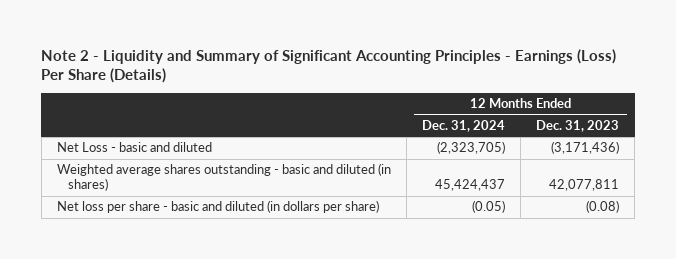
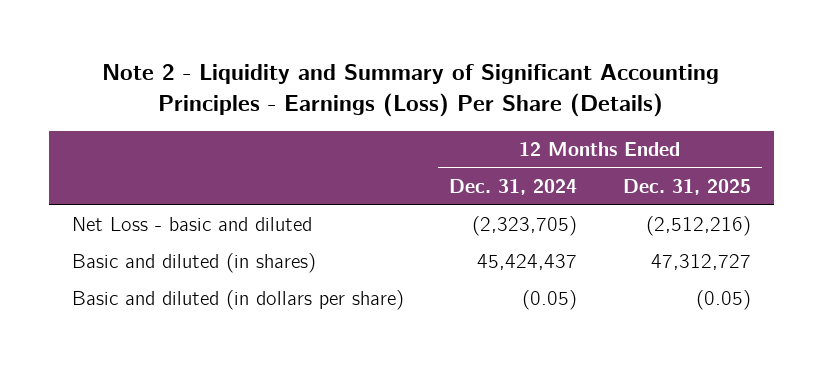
- | 12 Months Ended Dec. 31, 2024 | 12 Months Ended Dec. 31, 2023
+ | 12 Months Ended Dec. 31, 2024 | 12 Months Ended Dec. 31, 2025
- Weighted average shares outstanding - basic and diluted (in shares) | 45,424,437 | 42,077,811
- Net loss per share - basic and diluted (in dollars per share) | (0.05) | (0.08)
+ Basic and diluted (in shares) | 45,424,437 | 47,312,727
+ Basic and diluted (in dollars per share) | (0.05) | (0.05)

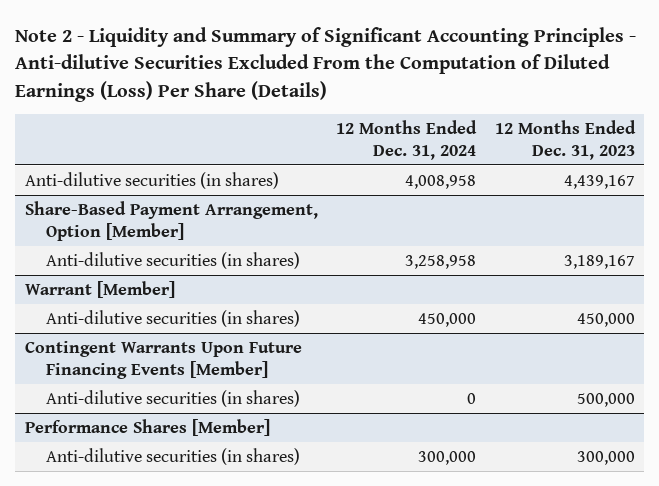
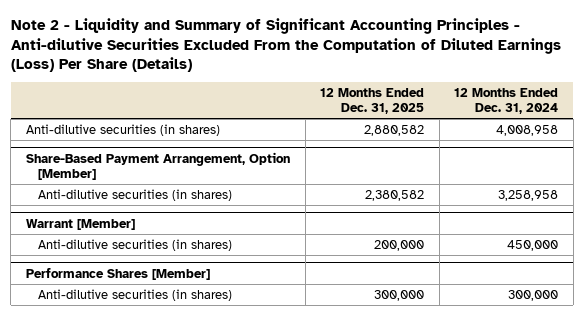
- | 12 Months Ended Dec. 31, 2024 | 12 Months Ended Dec. 31, 2023
+ | 12 Months Ended Dec. 31, 2025 | 12 Months Ended Dec. 31, 2024
- Contingent Warrants Upon Future Financing Events [Member]
- Anti-dilutive securities (in shares) | 0 | 500,000

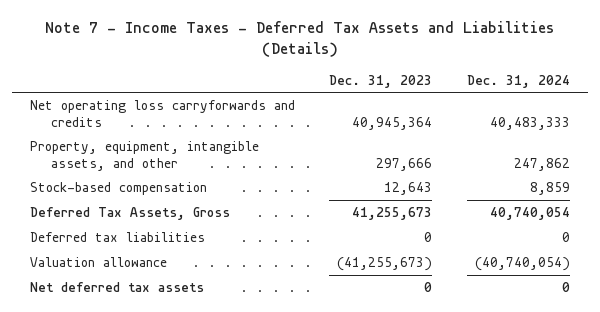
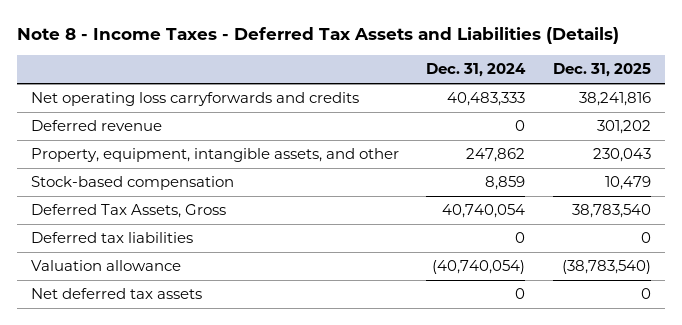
- Note 7 - Income Taxes - Deferred Tax Assets and Liabilities (Details)
+ Note 8 - Income Taxes - Deferred Tax Assets and Liabilities (Details)
- | Dec. 31, 2023 | Dec. 31, 2024
+ | Dec. 31, 2024 | Dec. 31, 2025
+ Deferred revenue | 0 | 301,202

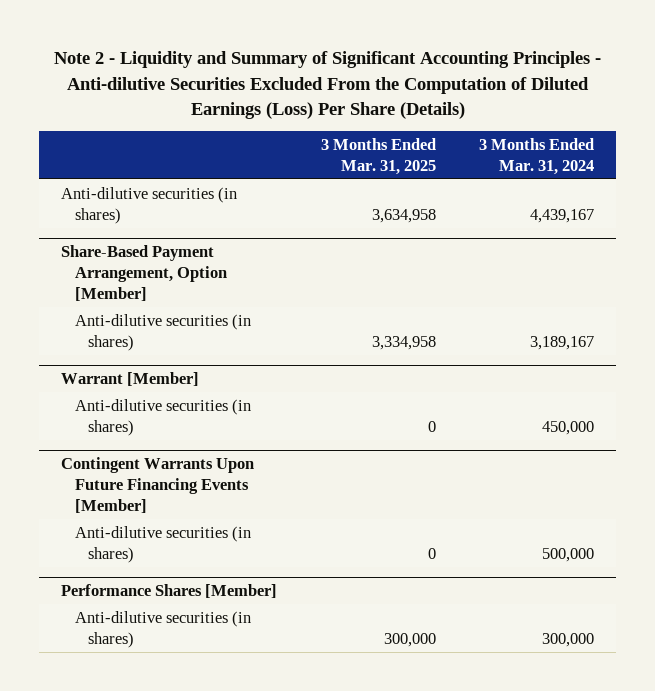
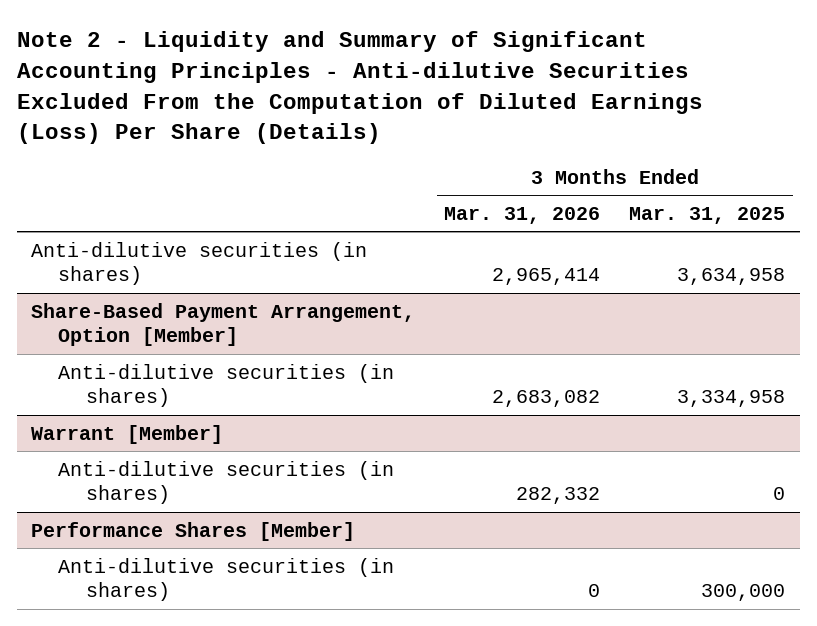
- | 3 Months Ended Mar. 31, 2025 | 3 Months Ended Mar. 31, 2024
+ | 3 Months Ended Mar. 31, 2026 | 3 Months Ended Mar. 31, 2025
- Contingent Warrants Upon Future Financing Events [Member]
- Anti-dilutive securities (in shares) | 0 | 500,000

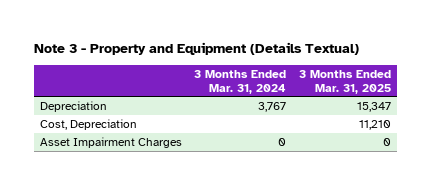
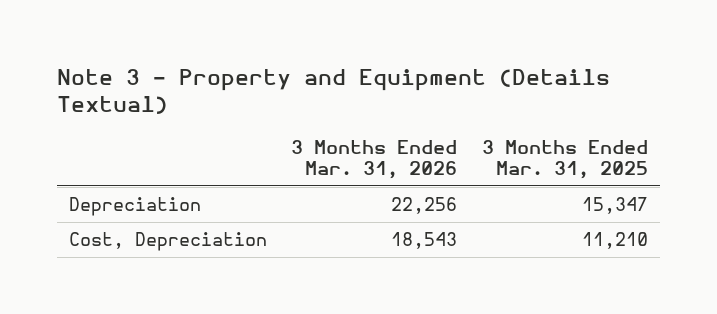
- | 3 Months Ended Mar. 31, 2024 | 3 Months Ended Mar. 31, 2025
+ | 3 Months Ended Mar. 31, 2026 | 3 Months Ended Mar. 31, 2025
- Asset Impairment Charges | 0 | 0

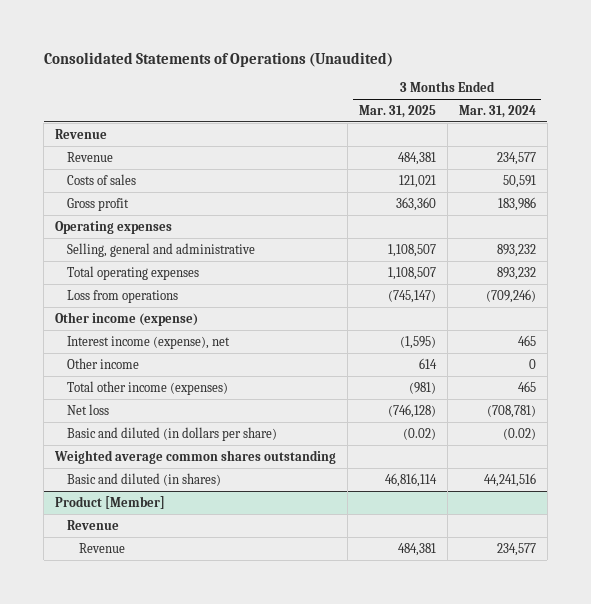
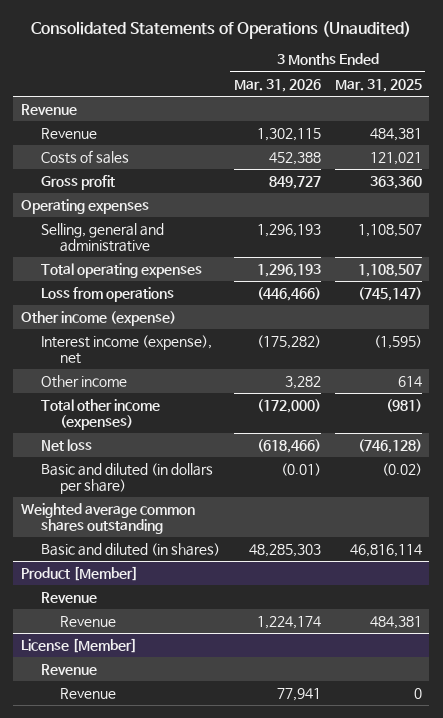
- | 3 Months Ended Mar. 31, 2025 | 3 Months Ended Mar. 31, 2024
+ | 3 Months Ended Mar. 31, 2026 | 3 Months Ended Mar. 31, 2025
+ License [Member]
+ Revenue
+ Revenue | 77,941 | 0

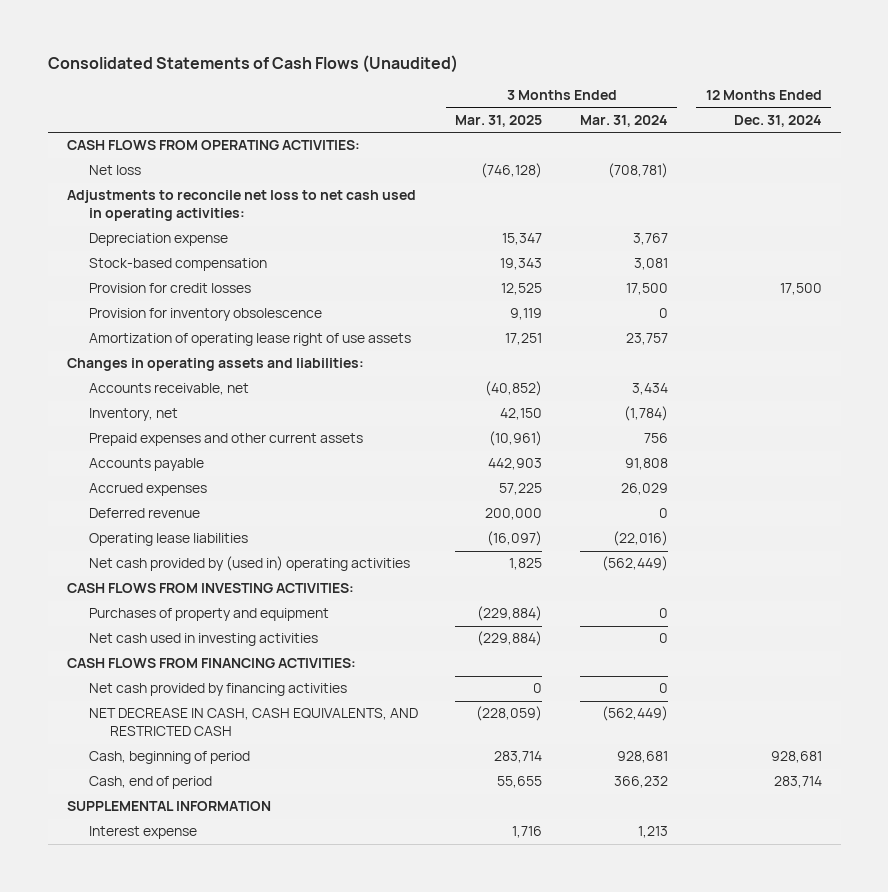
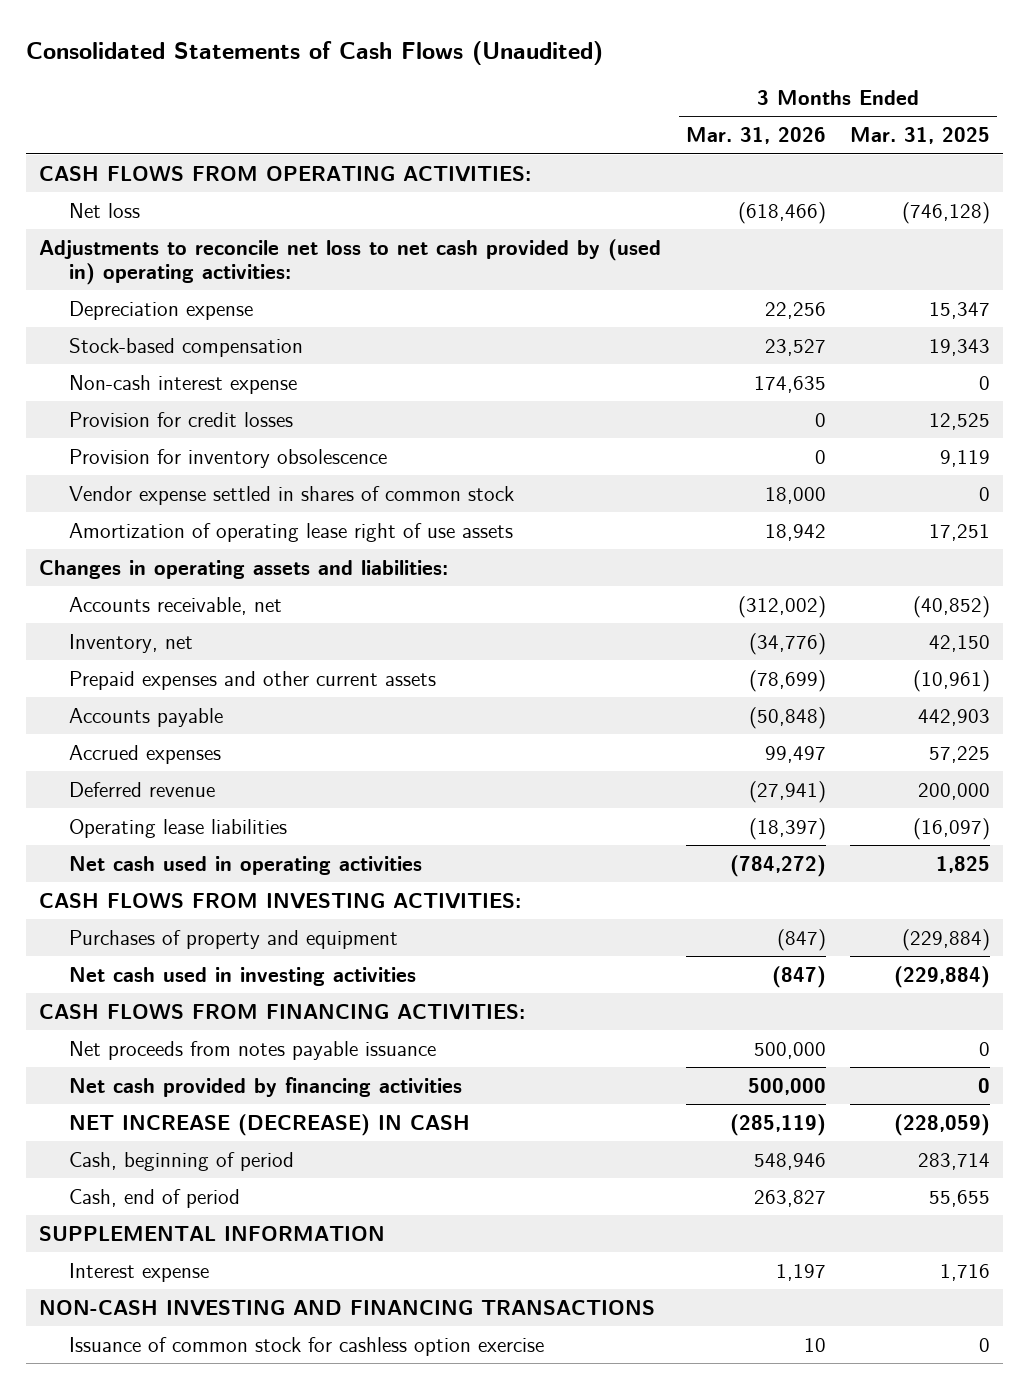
- | 3 Months Ended Mar. 31, 2025 | 3 Months Ended Mar. 31, 2024 | 12 Months Ended Dec. 31, 2024
+ | 3 Months Ended Mar. 31, 2026 | 3 Months Ended Mar. 31, 2025
- Adjustments to reconcile net loss to net cash used in operating activities:
+ Adjustments to reconcile net loss to net cash provided by (used in) operating activities:
+ Non-cash interest expense | 174,635 | 0
+ Vendor expense settled in shares of common stock | 18,000 | 0
- Net cash provided by (used in) operating activities | 1,825 | (562,449) |
+ Net cash used in operating activities | (784,272) | 1,825
+ Net proceeds from notes payable issuance | 500,000 | 0
- NET DECREASE IN CASH, CASH EQUIVALENTS, AND RESTRICTED CASH | (228,059) | (562,449) |
+ NET INCREASE (DECREASE) IN CASH | (285,119) | (228,059)
+ NON-CASH INVESTING AND FINANCING TRANSACTIONS
+ Issuance of common stock for cashless option exercise | 10 | 0

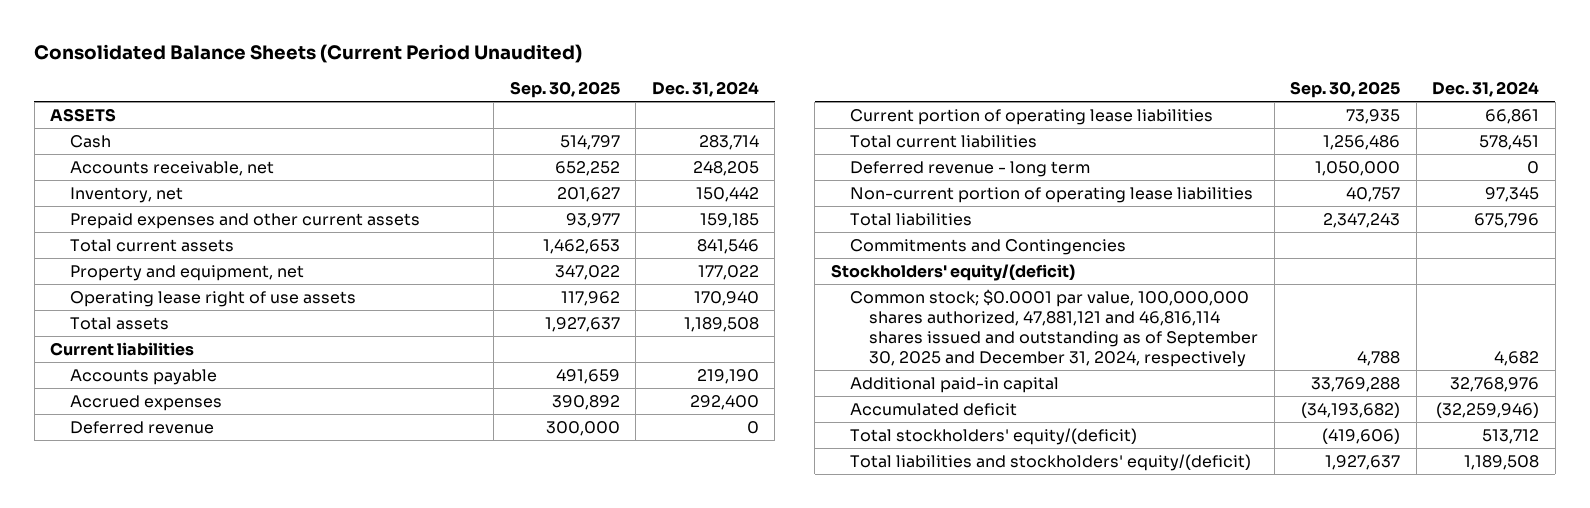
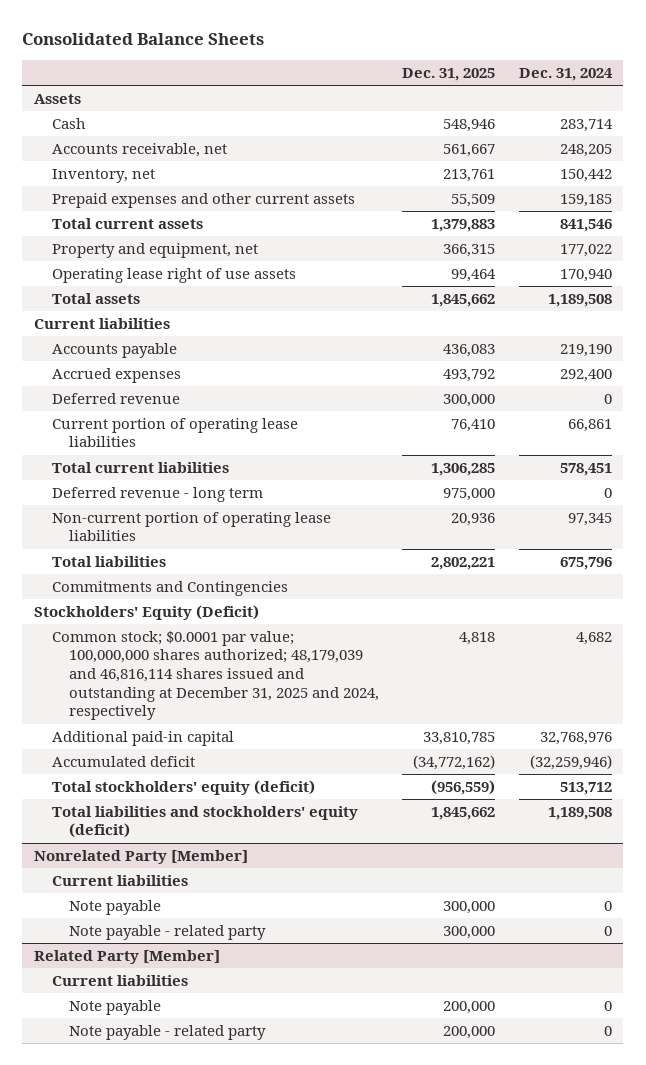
- Consolidated Balance Sheets (Current Period Unaudited)
+ Consolidated Balance Sheets
- | Sep. 30, 2025 | Dec. 31, 2024
+ | Dec. 31, 2025 | Dec. 31, 2024
- ASSETS
+ Assets
- Stockholders' equity/(deficit)
- Common stock; $0.0001 par value, 100,000,000 shares authorized, 47,881,121 and 46,816,114 shares issued and outstanding as of September 30, 2025 and December 31, 2024, respectively | 4,788 | 4,682
+ Stockholders' Equity (Deficit)
+ Common stock; $0.0001 par value; 100,000,000 shares authorized; 48,179,039 and 46,816,114 shares issued and outstanding at December 31, 2025 and 2024, respectively | 4,818 | 4,682
- Total stockholders' equity/(deficit) | (419,606) | 513,712
- Total liabilities and stockholders' equity/(deficit) | 1,927,637 | 1,189,508
+ Total stockholders' equity (deficit) | (956,559) | 513,712
+ Total liabilities and stockholders' equity (deficit) | 1,845,662 | 1,189,508
+ Nonrelated Party [Member]
+ Current liabilities
+ Note payable | 300,000 | 0
+ Note payable - related party | 300,000 | 0
+ Related Party [Member]
+ Current liabilities
+ Note payable | 200,000 | 0
+ Note payable - related party | 200,000 | 0

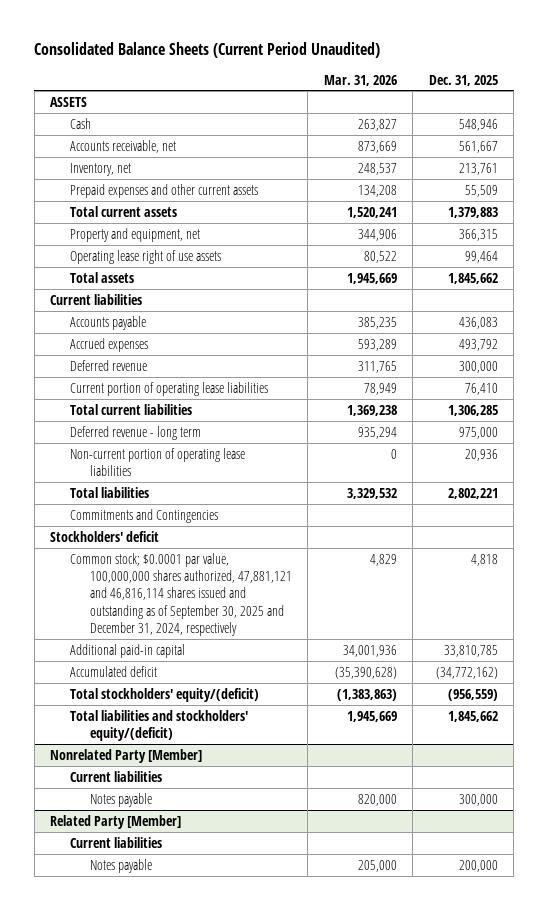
- Consolidated Balance Sheets
+ Consolidated Balance Sheets (Current Period Unaudited)
- | Dec. 31, 2025 | Dec. 31, 2024
+ | Mar. 31, 2026 | Dec. 31, 2025
- Assets
+ ASSETS
- Stockholders' Equity (Deficit)
- Common stock; $0.0001 par value; 100,000,000 shares authorized; 48,179,039 and 46,816,114 shares issued and outstanding at December 31, 2025 and 2024, respectively | 4,818 | 4,682
+ Stockholders' deficit
+ Common stock; $0.0001 par value, 100,000,000 shares authorized, 47,881,121 and 46,816,114 shares issued and outstanding as of September 30, 2025 and December 31, 2024, respectively | 4,829 | 4,818
- Total stockholders' equity (deficit) | (956,559) | 513,712
- Total liabilities and stockholders' equity (deficit) | 1,845,662 | 1,189,508
+ Total stockholders' equity/(deficit) | (1,383,863) | (956,559)
+ Total liabilities and stockholders' equity/(deficit) | 1,945,669 | 1,845,662
@ Nonrelated Party [Member]
- Note payable | 300,000 | 0
- Note payable - related party | 300,000 | 0
+ Notes payable | 820,000 | 300,000
@ Related Party [Member]
- Note payable | 200,000 | 0
- Note payable - related party | 200,000 | 0
+ Notes payable | 205,000 | 200,000

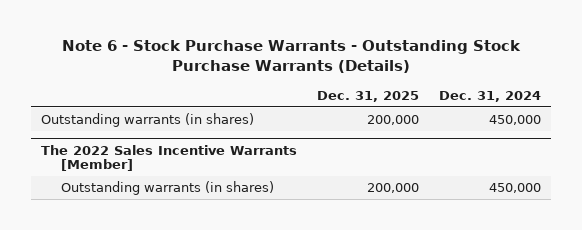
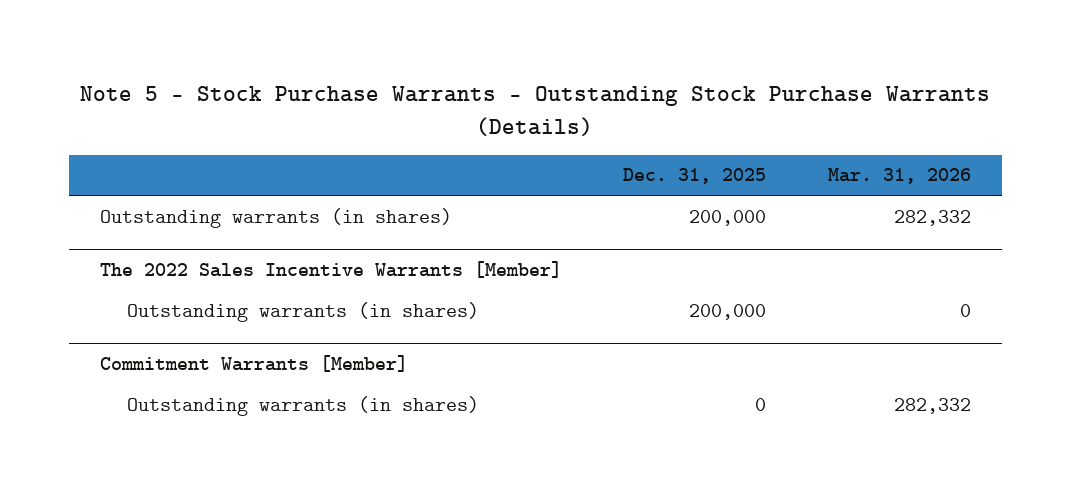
- Note 6 - Stock Purchase Warrants - Outstanding Stock Purchase Warrants (Details)
+ Note 5 - Stock Purchase Warrants - Outstanding Stock Purchase Warrants (Details)
- | Dec. 31, 2025 | Dec. 31, 2024
+ | Dec. 31, 2025 | Mar. 31, 2026
+ Commitment Warrants [Member]
+ Outstanding warrants (in shares) | 0 | 282,332

